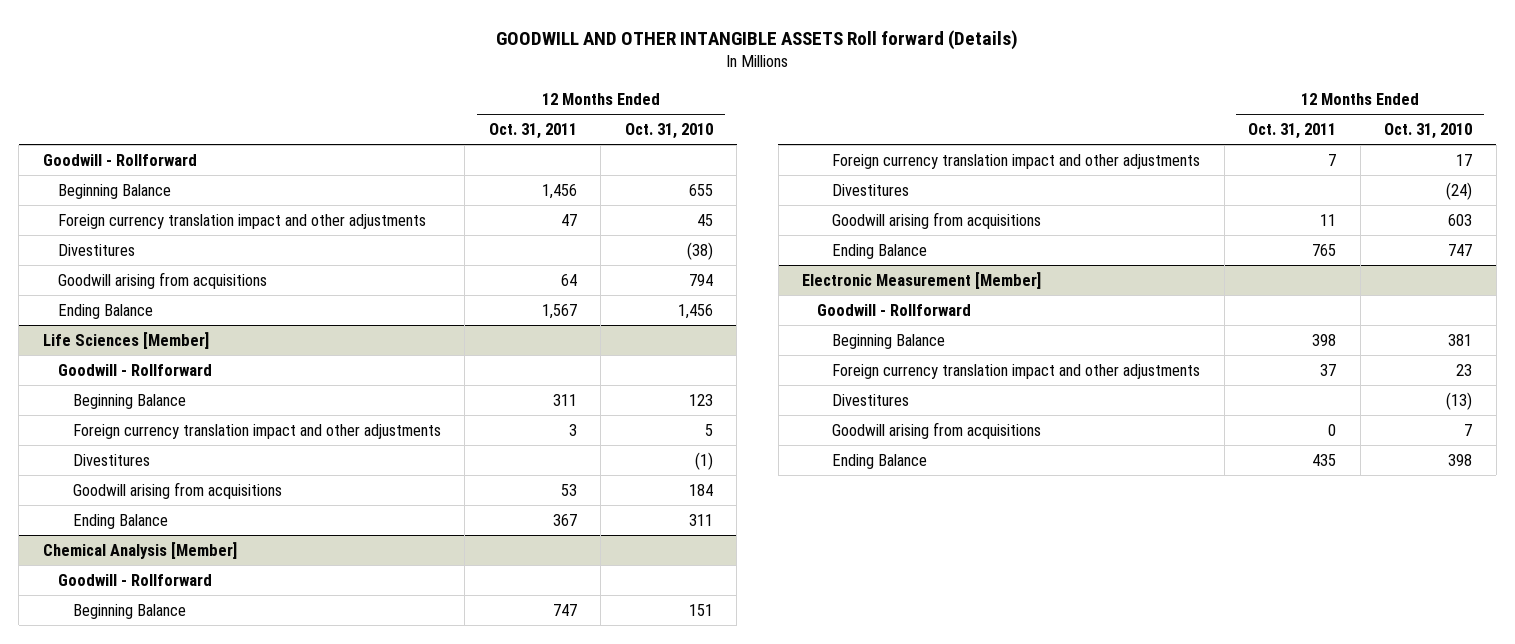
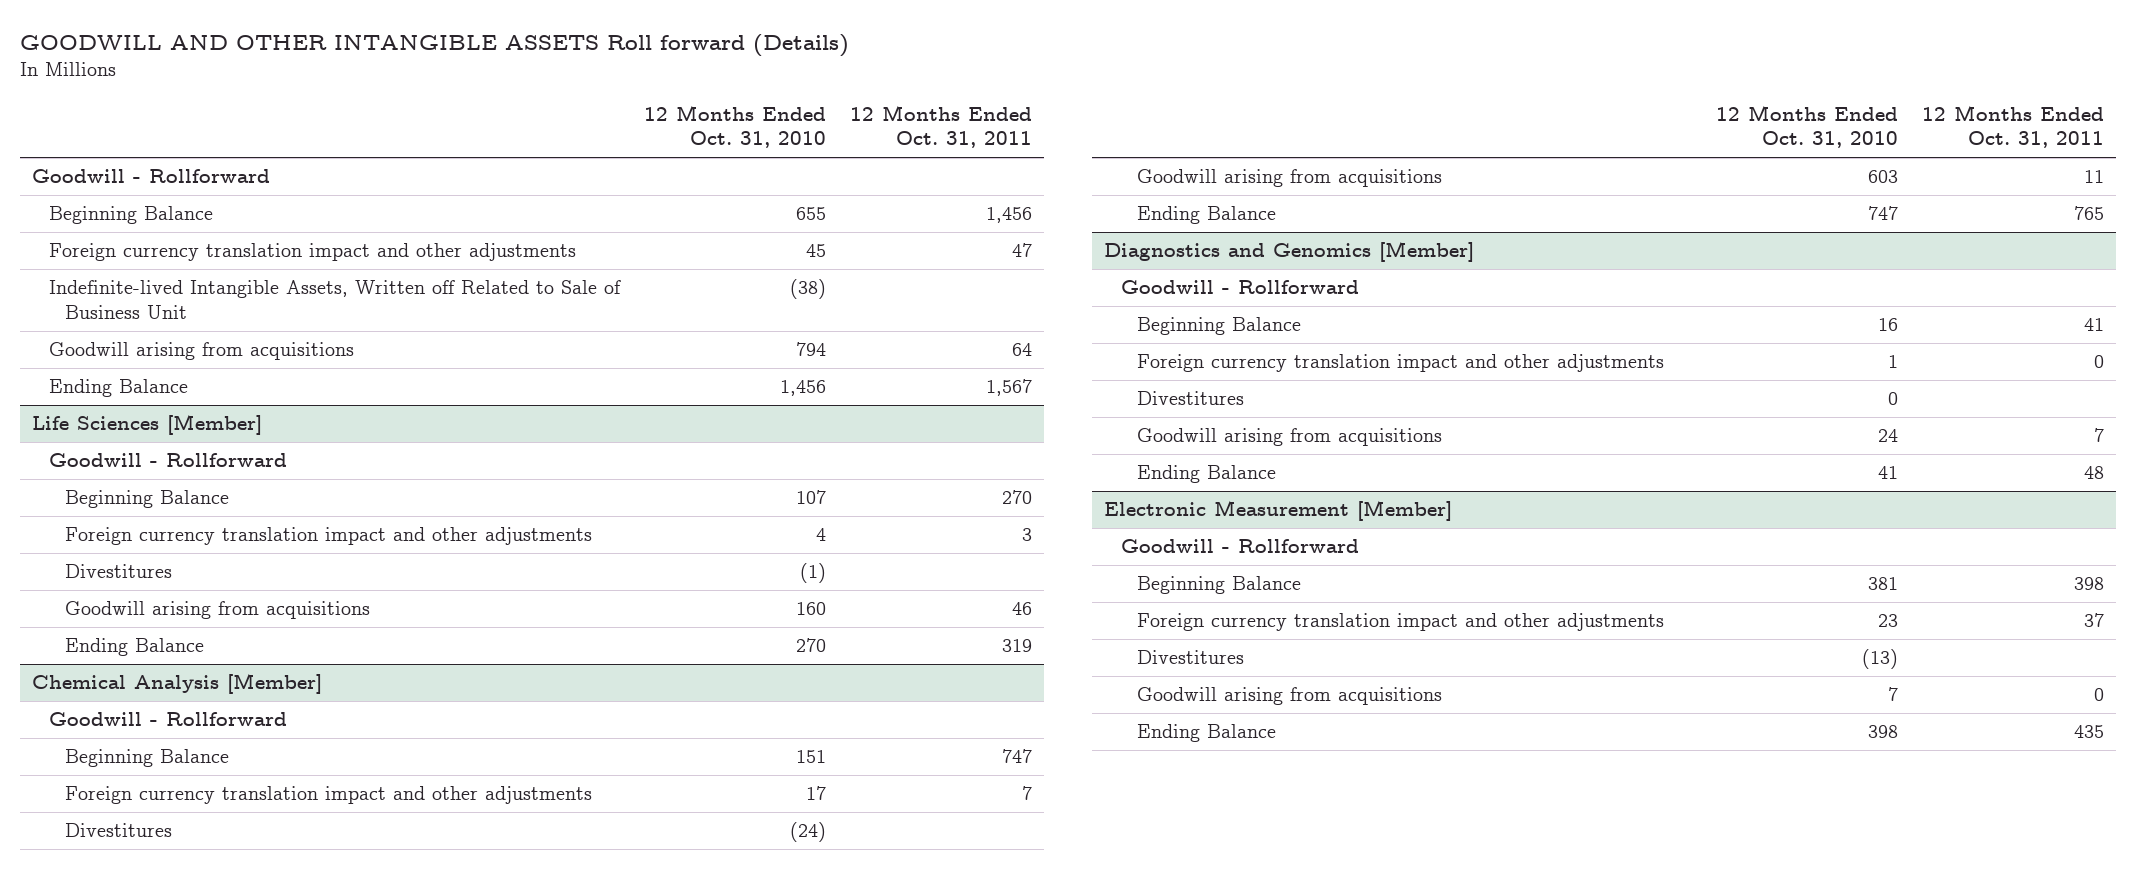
- | 12 Months Ended Oct. 31, 2011 | 12 Months Ended Oct. 31, 2010
+ | 12 Months Ended Oct. 31, 2010 | 12 Months Ended Oct. 31, 2011
- Divestitures | | (38)
+ Indefinite-lived Intangible Assets, Written off Related to Sale of Business Unit | (38) |
@ Life Sciences [Member]
- Beginning Balance | 311 | 123
- Foreign currency translation impact and other adjustments | 3 | 5
+ Beginning Balance | 107 | 270
+ Foreign currency translation impact and other adjustments | 4 | 3
- Goodwill arising from acquisitions | 53 | 184
- Ending Balance | 367 | 311
+ Goodwill arising from acquisitions | 160 | 46
+ Ending Balance | 270 | 319
+ Diagnostics and Genomics [Member]
+ Goodwill - Rollforward
+ Beginning Balance | 16 | 41
+ Foreign currency translation impact and other adjustments | 1 | 0
+ Divestitures | 0 |
+ Goodwill arising from acquisitions | 24 | 7
+ Ending Balance | 41 | 48

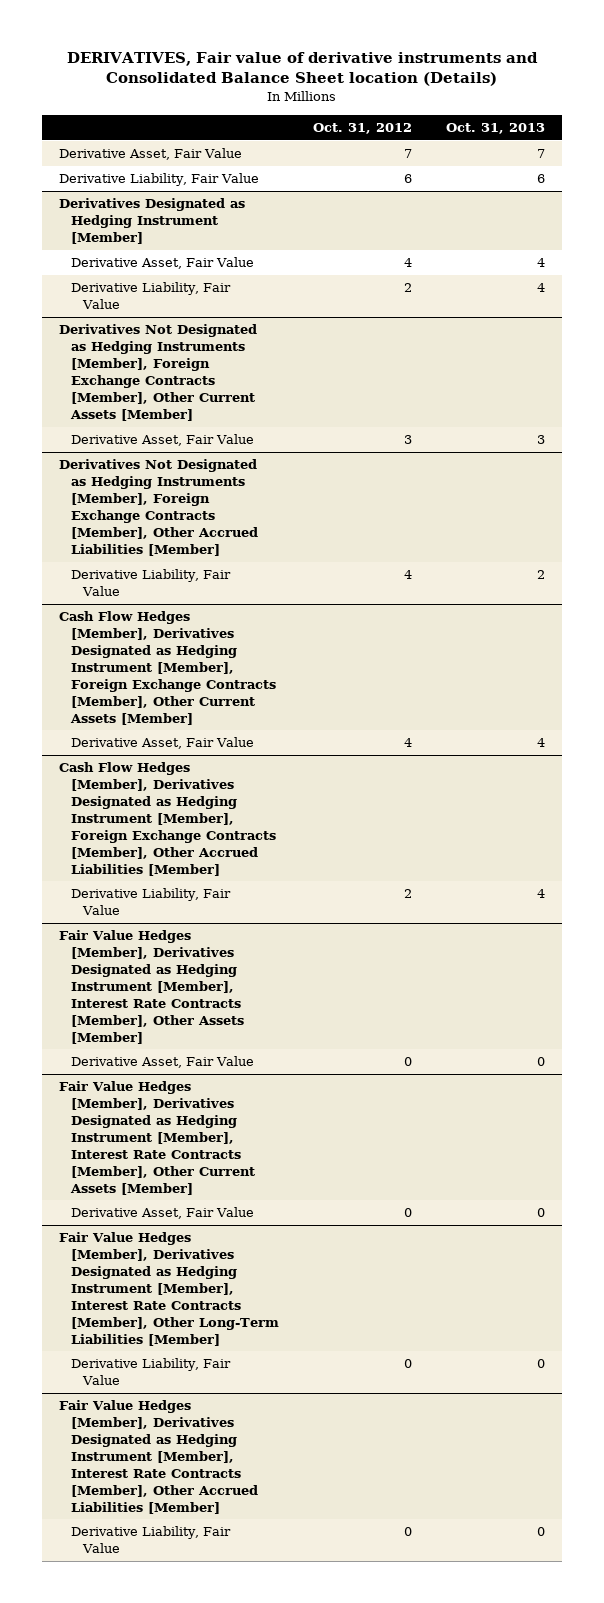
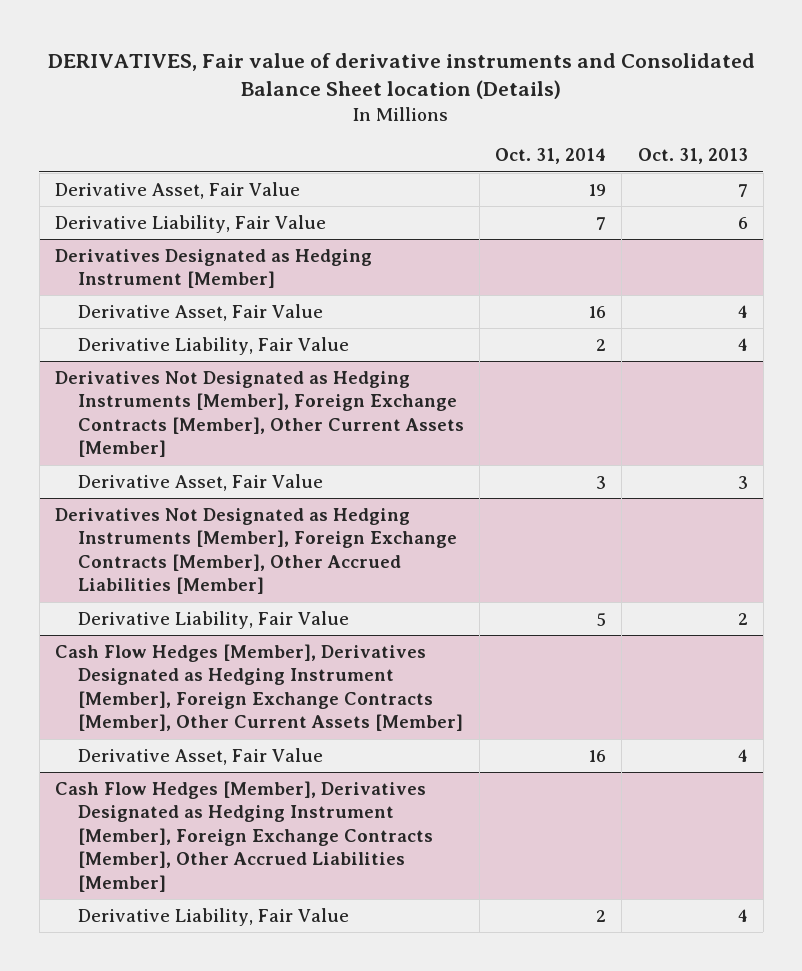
- | Oct. 31, 2012 | Oct. 31, 2013
+ | Oct. 31, 2014 | Oct. 31, 2013
- Fair Value Hedges [Member], Derivatives Designated as Hedging Instrument [Member], Interest Rate Contracts [Member], Other Assets [Member]
- Derivative Asset, Fair Value | 0 | 0
- Fair Value Hedges [Member], Derivatives Designated as Hedging Instrument [Member], Interest Rate Contracts [Member], Other Current Assets [Member]
- Derivative Asset, Fair Value | 0 | 0
- Fair Value Hedges [Member], Derivatives Designated as Hedging Instrument [Member], Interest Rate Contracts [Member], Other Long-Term Liabilities [Member]
- Derivative Liability, Fair Value | 0 | 0
- Fair Value Hedges [Member], Derivatives Designated as Hedging Instrument [Member], Interest Rate Contracts [Member], Other Accrued Liabilities [Member]
- Derivative Liability, Fair Value | 0 | 0

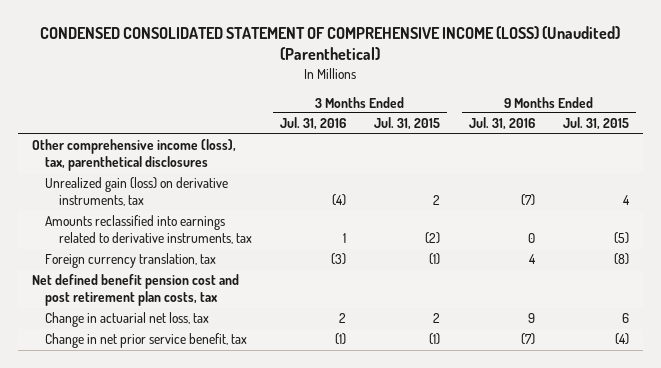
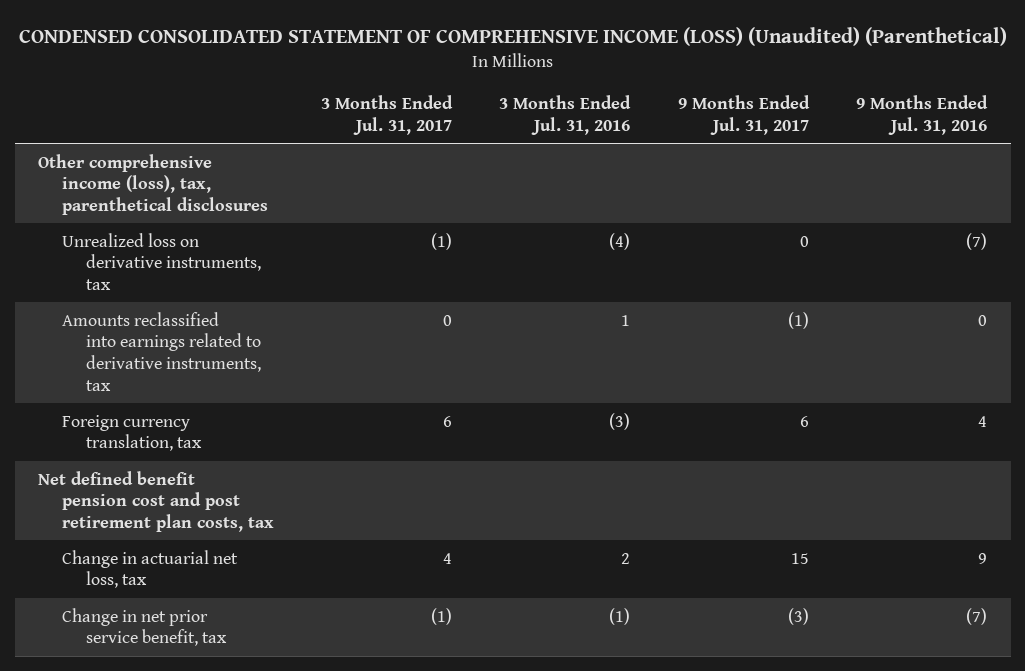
- | 3 Months Ended Jul. 31, 2016 | 3 Months Ended Jul. 31, 2015 | 9 Months Ended Jul. 31, 2016 | 9 Months Ended Jul. 31, 2015
+ | 3 Months Ended Jul. 31, 2017 | 3 Months Ended Jul. 31, 2016 | 9 Months Ended Jul. 31, 2017 | 9 Months Ended Jul. 31, 2016
- Unrealized gain (loss) on derivative instruments, tax | (4) | 2 | (7) | 4
+ Unrealized loss on derivative instruments, tax | (1) | (4) | 0 | (7)

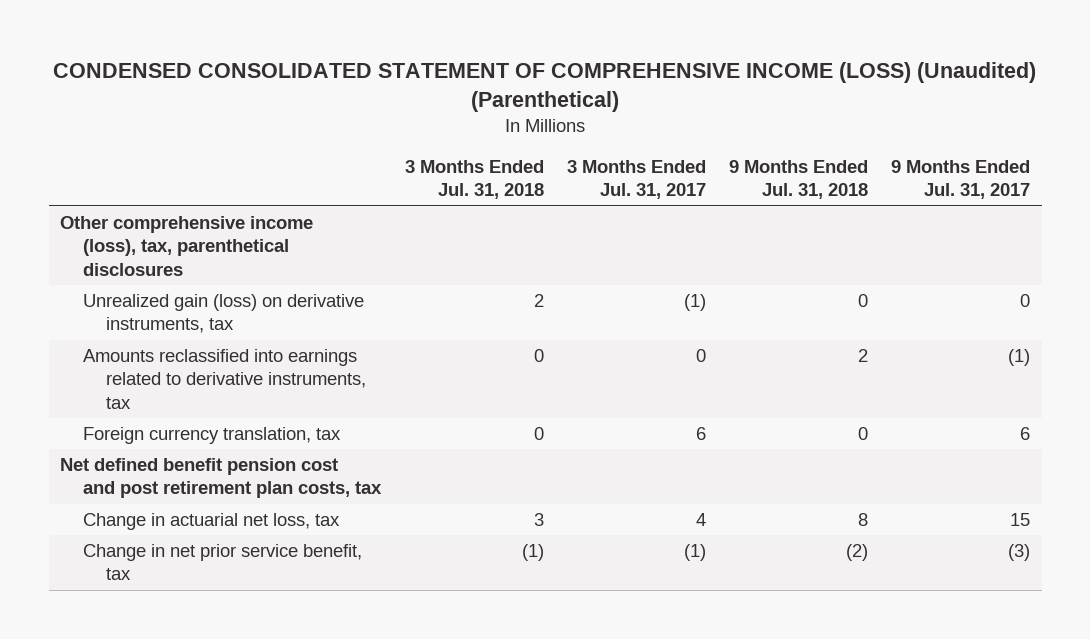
- | 3 Months Ended Jul. 31, 2017 | 3 Months Ended Jul. 31, 2016 | 9 Months Ended Jul. 31, 2017 | 9 Months Ended Jul. 31, 2016
+ | 3 Months Ended Jul. 31, 2018 | 3 Months Ended Jul. 31, 2017 | 9 Months Ended Jul. 31, 2018 | 9 Months Ended Jul. 31, 2017
- Unrealized loss on derivative instruments, tax | (1) | (4) | 0 | (7)
+ Unrealized gain (loss) on derivative instruments, tax | 2 | (1) | 0 | 0

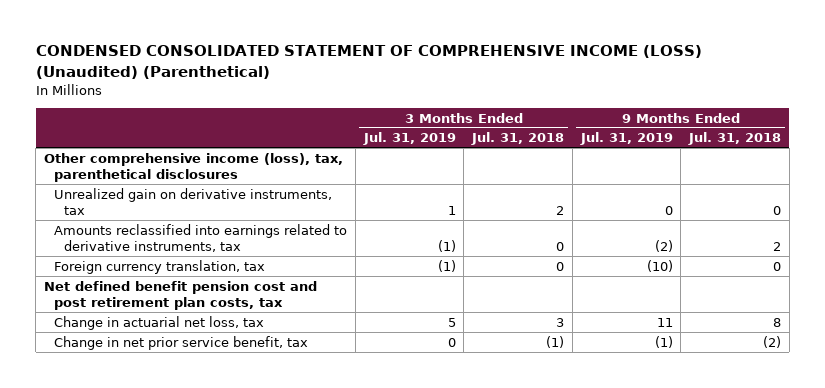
- | 3 Months Ended Jul. 31, 2018 | 3 Months Ended Jul. 31, 2017 | 9 Months Ended Jul. 31, 2018 | 9 Months Ended Jul. 31, 2017
+ | 3 Months Ended Jul. 31, 2019 | 3 Months Ended Jul. 31, 2018 | 9 Months Ended Jul. 31, 2019 | 9 Months Ended Jul. 31, 2018
- Unrealized gain (loss) on derivative instruments, tax | 2 | (1) | 0 | 0
+ Unrealized gain on derivative instruments, tax | 1 | 2 | 0 | 0

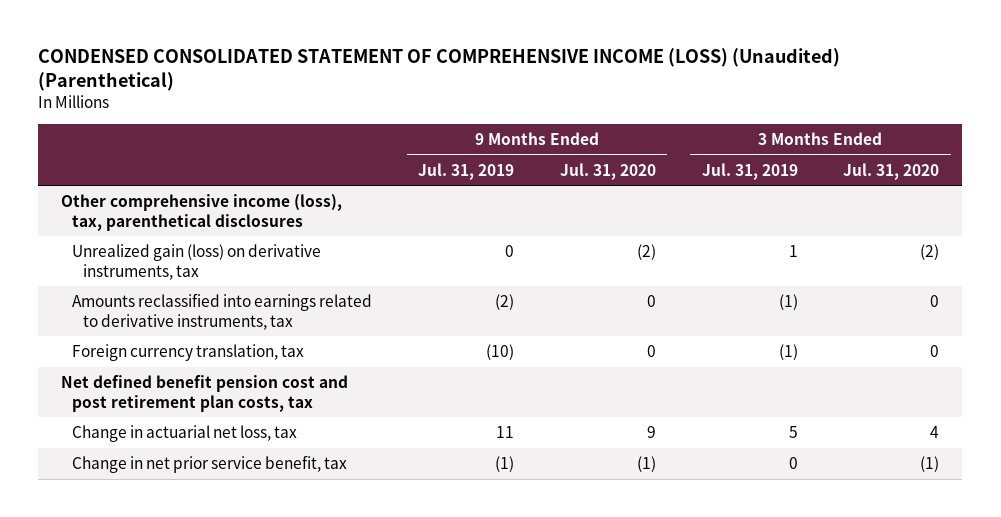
- | 3 Months Ended Jul. 31, 2019 | 3 Months Ended Jul. 31, 2018 | 9 Months Ended Jul. 31, 2019 | 9 Months Ended Jul. 31, 2018
+ | 9 Months Ended Jul. 31, 2019 | 9 Months Ended Jul. 31, 2020 | 3 Months Ended Jul. 31, 2019 | 3 Months Ended Jul. 31, 2020
- Unrealized gain on derivative instruments, tax | 1 | 2 | 0 | 0
+ Unrealized gain (loss) on derivative instruments, tax | 0 | (2) | 1 | (2)

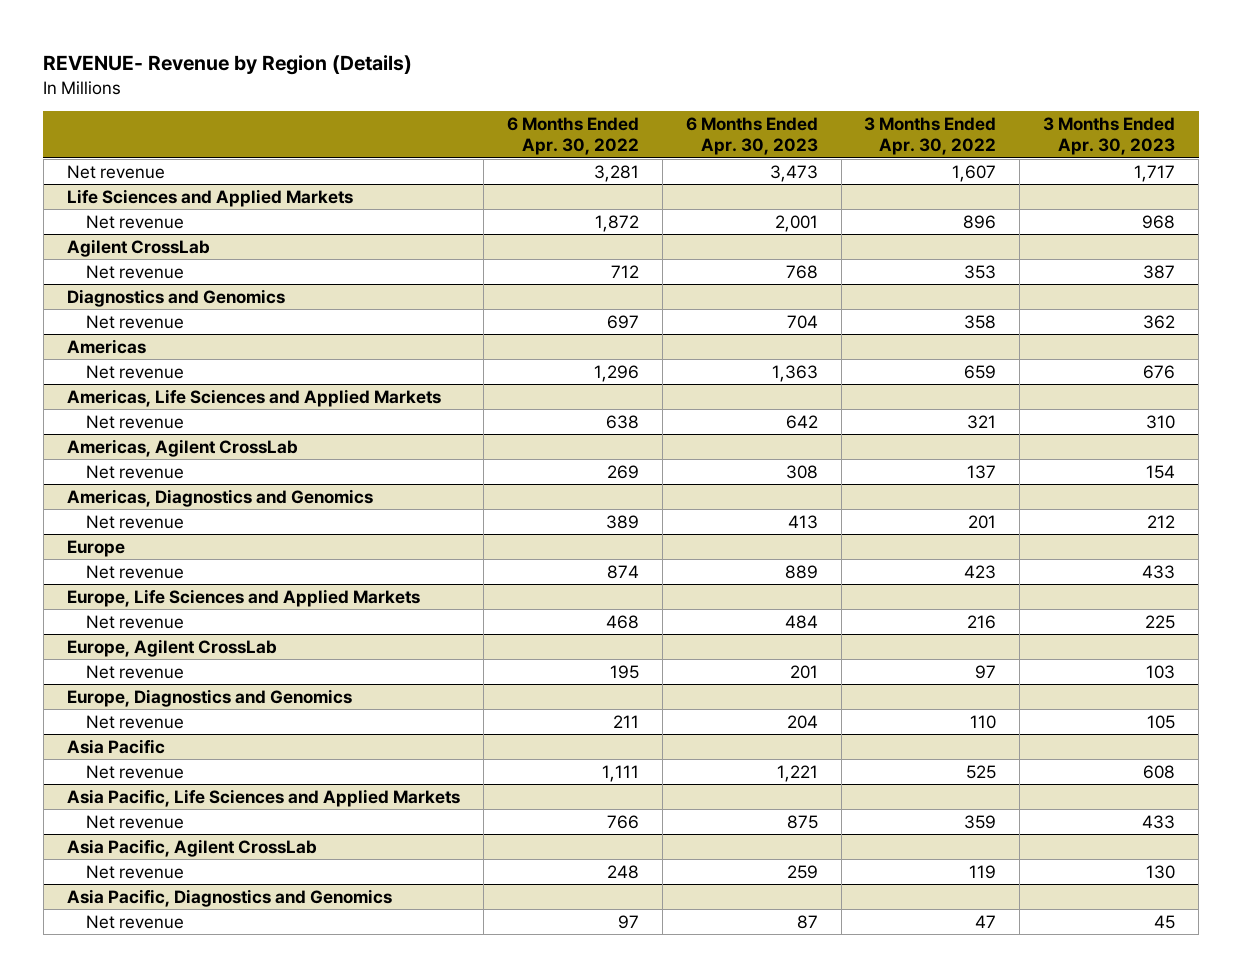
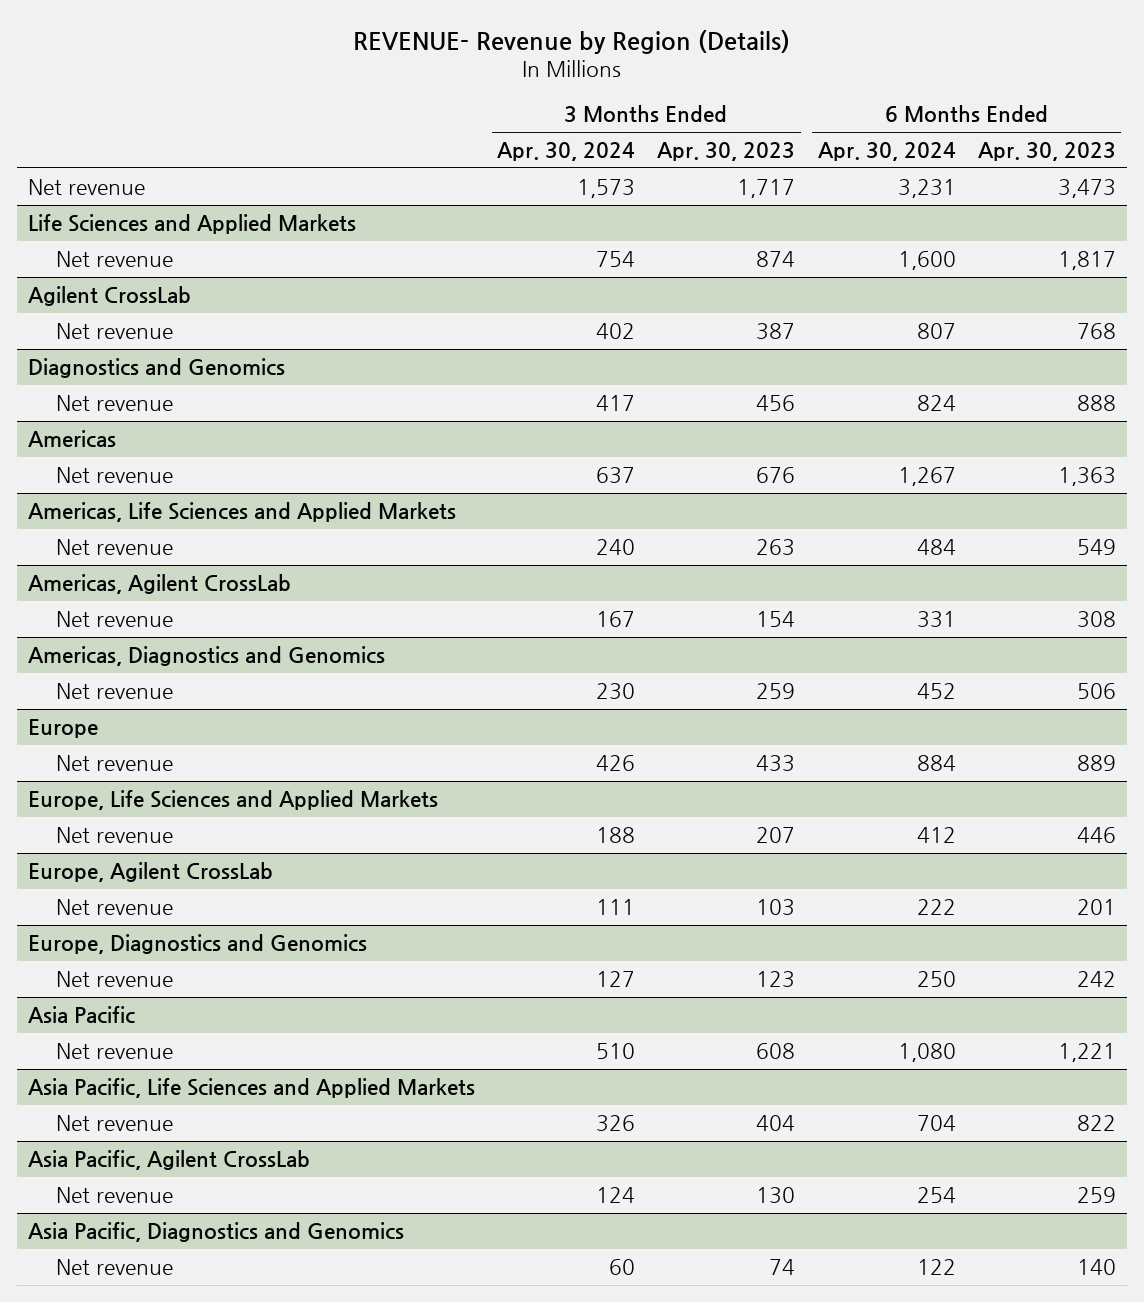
- | 6 Months Ended Apr. 30, 2022 | 6 Months Ended Apr. 30, 2023 | 3 Months Ended Apr. 30, 2022 | 3 Months Ended Apr. 30, 2023
+ | 3 Months Ended Apr. 30, 2024 | 3 Months Ended Apr. 30, 2023 | 6 Months Ended Apr. 30, 2024 | 6 Months Ended Apr. 30, 2023
@ Life Sciences and Applied Markets
- Net revenue | 1,872 | 2,001 | 896 | 968
+ Net revenue | 754 | 874 | 1,600 | 1,817
@ Diagnostics and Genomics
- Net revenue | 697 | 704 | 358 | 362
+ Net revenue | 417 | 456 | 824 | 888
@ Americas, Life Sciences and Applied Markets
- Net revenue | 638 | 642 | 321 | 310
+ Net revenue | 240 | 263 | 484 | 549
@ Americas, Diagnostics and Genomics
- Net revenue | 389 | 413 | 201 | 212
+ Net revenue | 230 | 259 | 452 | 506
@ Europe, Life Sciences and Applied Markets
- Net revenue | 468 | 484 | 216 | 225
+ Net revenue | 188 | 207 | 412 | 446
@ Europe, Diagnostics and Genomics
- Net revenue | 211 | 204 | 110 | 105
+ Net revenue | 127 | 123 | 250 | 242
@ Asia Pacific, Life Sciences and Applied Markets
- Net revenue | 766 | 875 | 359 | 433
+ Net revenue | 326 | 404 | 704 | 822
@ Asia Pacific, Diagnostics and Genomics
- Net revenue | 97 | 87 | 47 | 45
+ Net revenue | 60 | 74 | 122 | 140

